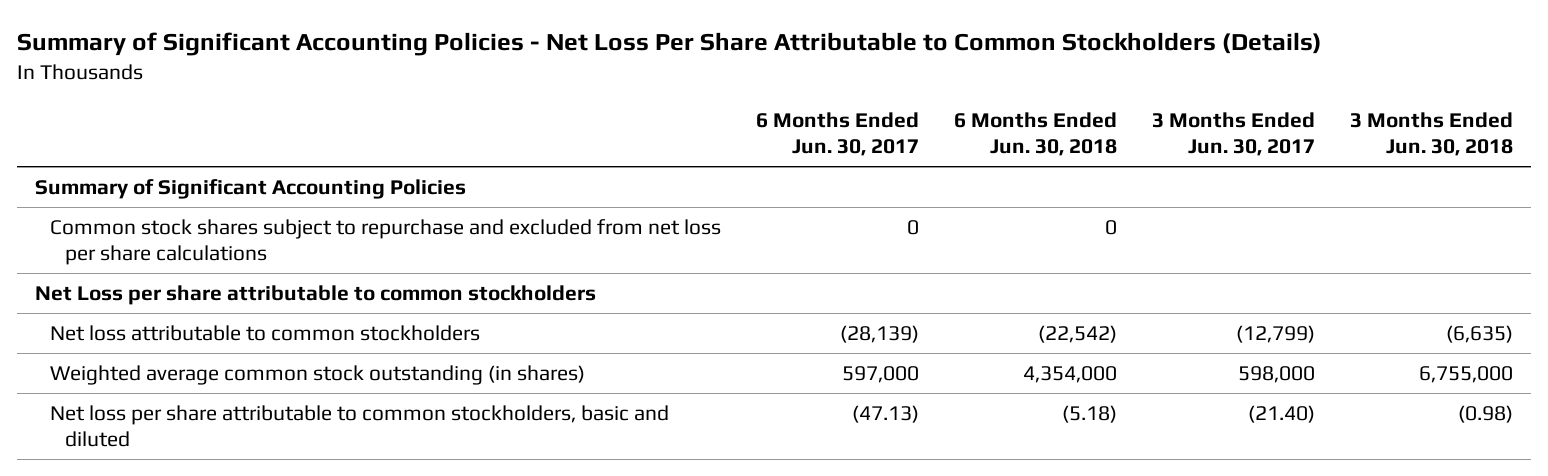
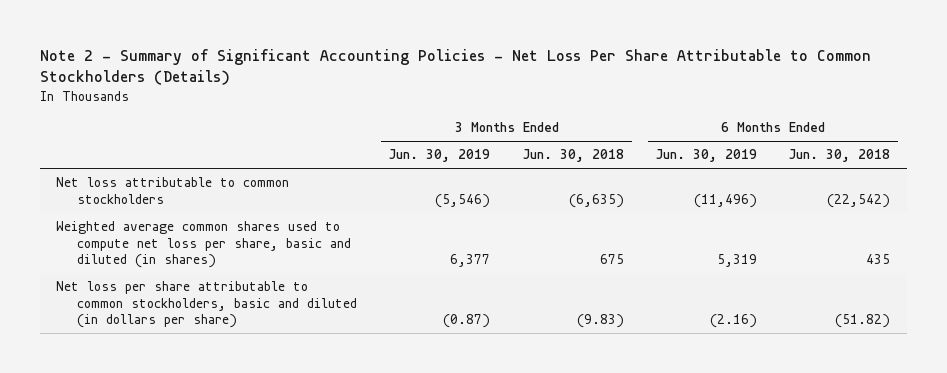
- Summary of Significant Accounting Policies - Net Loss Per Share Attributable to Common Stockholders (Details)
+ Note 2 - Summary of Significant Accounting Policies - Net Loss Per Share Attributable to Common Stockholders (Details)
- | 6 Months Ended Jun. 30, 2017 | 6 Months Ended Jun. 30, 2018 | 3 Months Ended Jun. 30, 2017 | 3 Months Ended Jun. 30, 2018
+ | 3 Months Ended Jun. 30, 2019 | 3 Months Ended Jun. 30, 2018 | 6 Months Ended Jun. 30, 2019 | 6 Months Ended Jun. 30, 2018
- Summary of Significant Accounting Policies
- Common stock shares subject to repurchase and excluded from net loss per share calculations | 0 | 0 | |
- Net Loss per share attributable to common stockholders
- Weighted average common stock outstanding (in shares) | 597,000 | 4,354,000 | 598,000 | 6,755,000
- Net loss per share attributable to common stockholders, basic and diluted | (47.13) | (5.18) | (21.40) | (0.98)
+ Weighted average common shares used to compute net loss per share, basic and diluted (in shares) | 6,377 | 675 | 5,319 | 435
+ Net loss per share attributable to common stockholders, basic and diluted (in dollars per share) | (0.87) | (9.83) | (2.16) | (51.82)

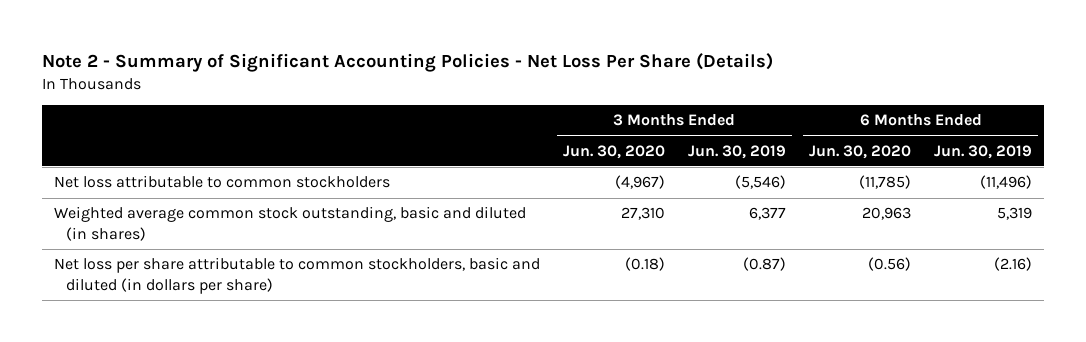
- Note 2 - Summary of Significant Accounting Policies - Net Loss Per Share Attributable to Common Stockholders (Details)
+ Note 2 - Summary of Significant Accounting Policies - Net Loss Per Share (Details)
- | 3 Months Ended Jun. 30, 2019 | 3 Months Ended Jun. 30, 2018 | 6 Months Ended Jun. 30, 2019 | 6 Months Ended Jun. 30, 2018
+ | 3 Months Ended Jun. 30, 2020 | 3 Months Ended Jun. 30, 2019 | 6 Months Ended Jun. 30, 2020 | 6 Months Ended Jun. 30, 2019
- Weighted average common shares used to compute net loss per share, basic and diluted (in shares) | 6,377 | 675 | 5,319 | 435
+ Weighted average common stock outstanding, basic and diluted (in shares) | 27,310 | 6,377 | 20,963 | 5,319

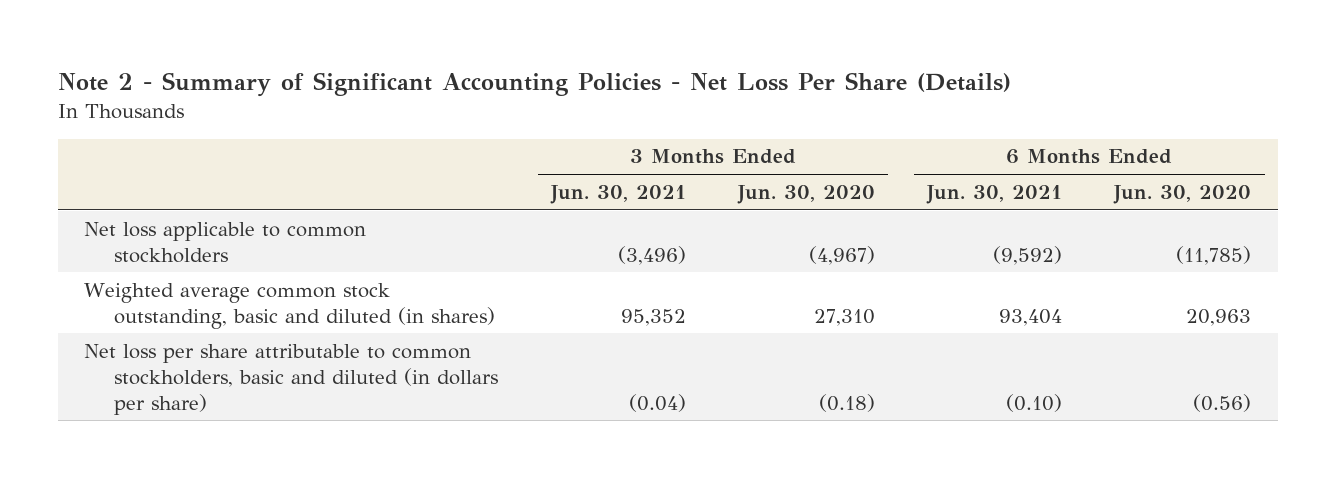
- | 3 Months Ended Jun. 30, 2020 | 3 Months Ended Jun. 30, 2019 | 6 Months Ended Jun. 30, 2020 | 6 Months Ended Jun. 30, 2019
+ | 3 Months Ended Jun. 30, 2021 | 3 Months Ended Jun. 30, 2020 | 6 Months Ended Jun. 30, 2021 | 6 Months Ended Jun. 30, 2020
- Net loss attributable to common stockholders | (4,967) | (5,546) | (11,785) | (11,496)
+ Net loss applicable to common stockholders | (3,496) | (4,967) | (9,592) | (11,785)

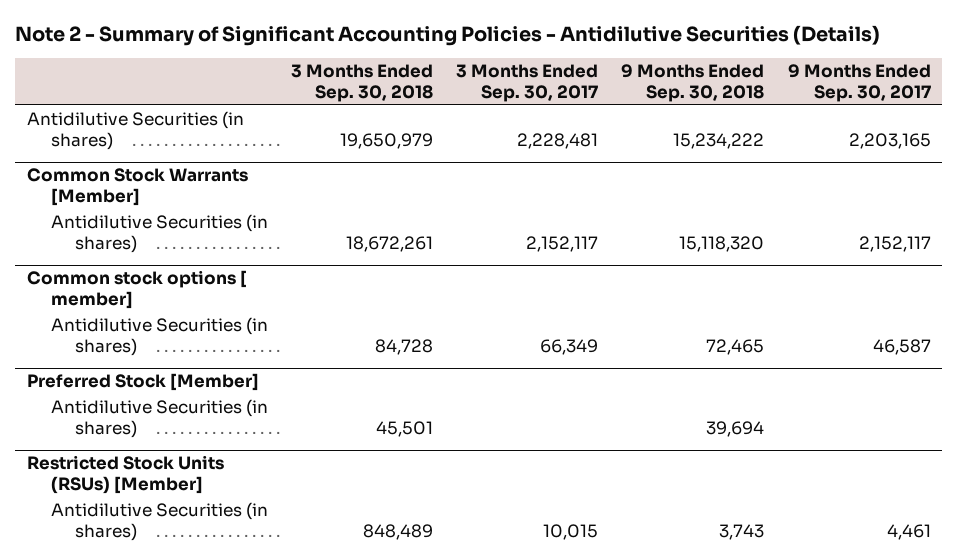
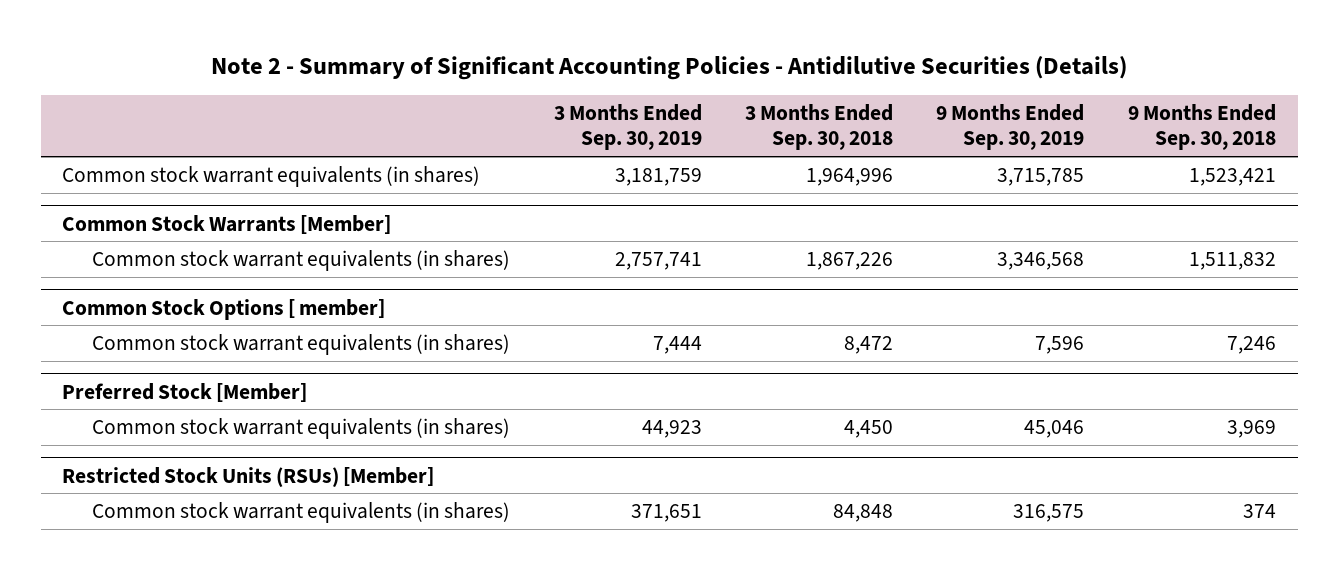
- | 3 Months Ended Sep. 30, 2018 | 3 Months Ended Sep. 30, 2017 | 9 Months Ended Sep. 30, 2018 | 9 Months Ended Sep. 30, 2017
+ | 3 Months Ended Sep. 30, 2019 | 3 Months Ended Sep. 30, 2018 | 9 Months Ended Sep. 30, 2019 | 9 Months Ended Sep. 30, 2018
- Antidilutive Securities (in shares) | 19,650,979 | 2,228,481 | 15,234,222 | 2,203,165
+ Common stock warrant equivalents (in shares) | 3,181,759 | 1,964,996 | 3,715,785 | 1,523,421
@ Common Stock Warrants [Member]
- Antidilutive Securities (in shares) | 18,672,261 | 2,152,117 | 15,118,320 | 2,152,117
- Common stock options [ member]
- Antidilutive Securities (in shares) | 84,728 | 66,349 | 72,465 | 46,587
@ Common Stock Warrants [Member]
+ Common stock warrant equivalents (in shares) | 2,757,741 | 1,867,226 | 3,346,568 | 1,511,832
+ Common Stock Options [ member]
+ Common stock warrant equivalents (in shares) | 7,444 | 8,472 | 7,596 | 7,246
@ Preferred Stock [Member]
- Antidilutive Securities (in shares) | 45,501 | | 39,694 |
+ Common stock warrant equivalents (in shares) | 44,923 | 4,450 | 45,046 | 3,969
@ Restricted Stock Units (RSUs) [Member]
- Antidilutive Securities (in shares) | 848,489 | 10,015 | 3,743 | 4,461
+ Common stock warrant equivalents (in shares) | 371,651 | 84,848 | 316,575 | 374

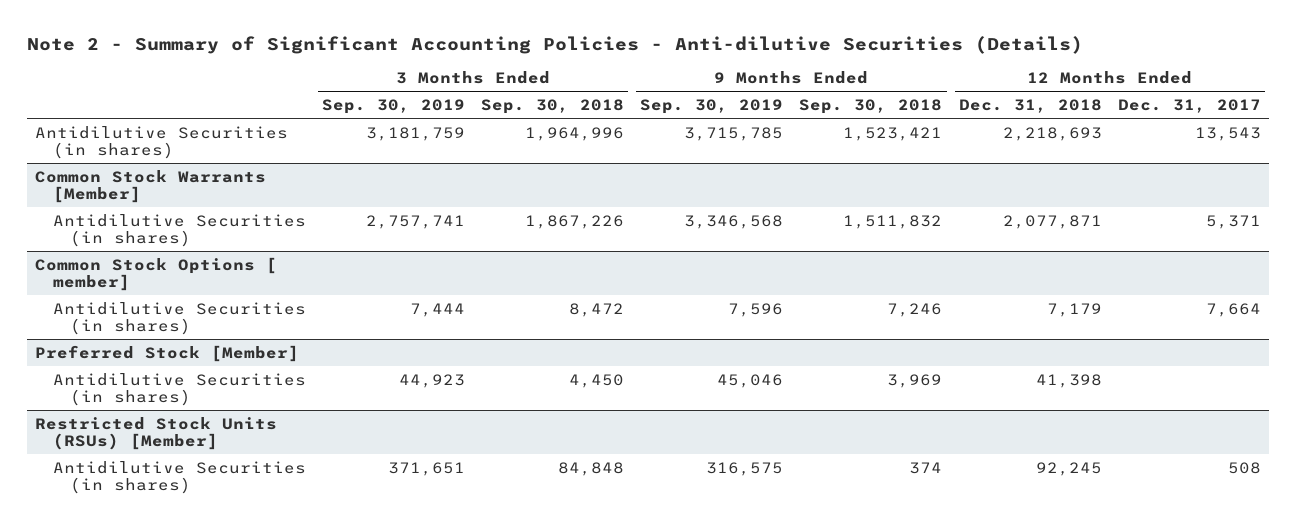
- Note 2 - Summary of Significant Accounting Policies - Antidilutive Securities (Details)
+ Note 2 - Summary of Significant Accounting Policies - Anti-dilutive Securities (Details)
- | 3 Months Ended Sep. 30, 2019 | 3 Months Ended Sep. 30, 2018 | 9 Months Ended Sep. 30, 2019 | 9 Months Ended Sep. 30, 2018
+ | 3 Months Ended Sep. 30, 2019 | 3 Months Ended Sep. 30, 2018 | 9 Months Ended Sep. 30, 2019 | 9 Months Ended Sep. 30, 2018 | 12 Months Ended Dec. 31, 2018 | 12 Months Ended Dec. 31, 2017
- Common stock warrant equivalents (in shares) | 3,181,759 | 1,964,996 | 3,715,785 | 1,523,421
+ Antidilutive Securities (in shares) | 3,181,759 | 1,964,996 | 3,715,785 | 1,523,421 | 2,218,693 | 13,543
@ Common Stock Warrants [Member]
- Common stock warrant equivalents (in shares) | 2,757,741 | 1,867,226 | 3,346,568 | 1,511,832
+ Antidilutive Securities (in shares) | 2,757,741 | 1,867,226 | 3,346,568 | 1,511,832 | 2,077,871 | 5,371
@ Common Stock Options [ member]
- Common stock warrant equivalents (in shares) | 7,444 | 8,472 | 7,596 | 7,246
+ Antidilutive Securities (in shares) | 7,444 | 8,472 | 7,596 | 7,246 | 7,179 | 7,664
@ Preferred Stock [Member]
- Common stock warrant equivalents (in shares) | 44,923 | 4,450 | 45,046 | 3,969
+ Antidilutive Securities (in shares) | 44,923 | 4,450 | 45,046 | 3,969 | 41,398 |
@ Restricted Stock Units (RSUs) [Member]
- Common stock warrant equivalents (in shares) | 371,651 | 84,848 | 316,575 | 374
+ Antidilutive Securities (in shares) | 371,651 | 84,848 | 316,575 | 374 | 92,245 | 508

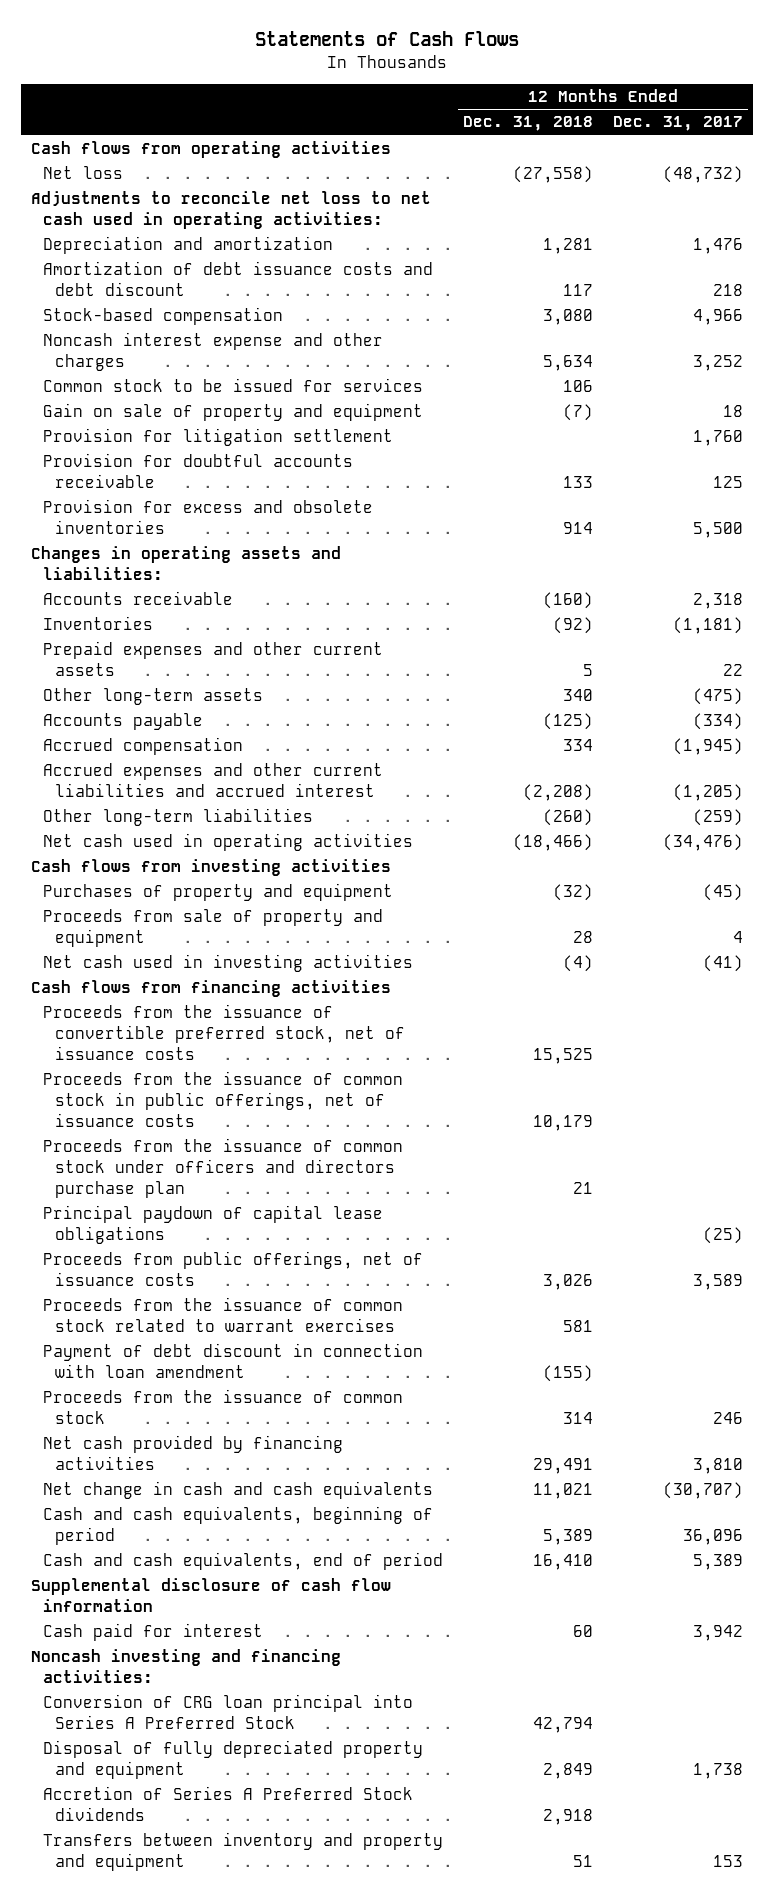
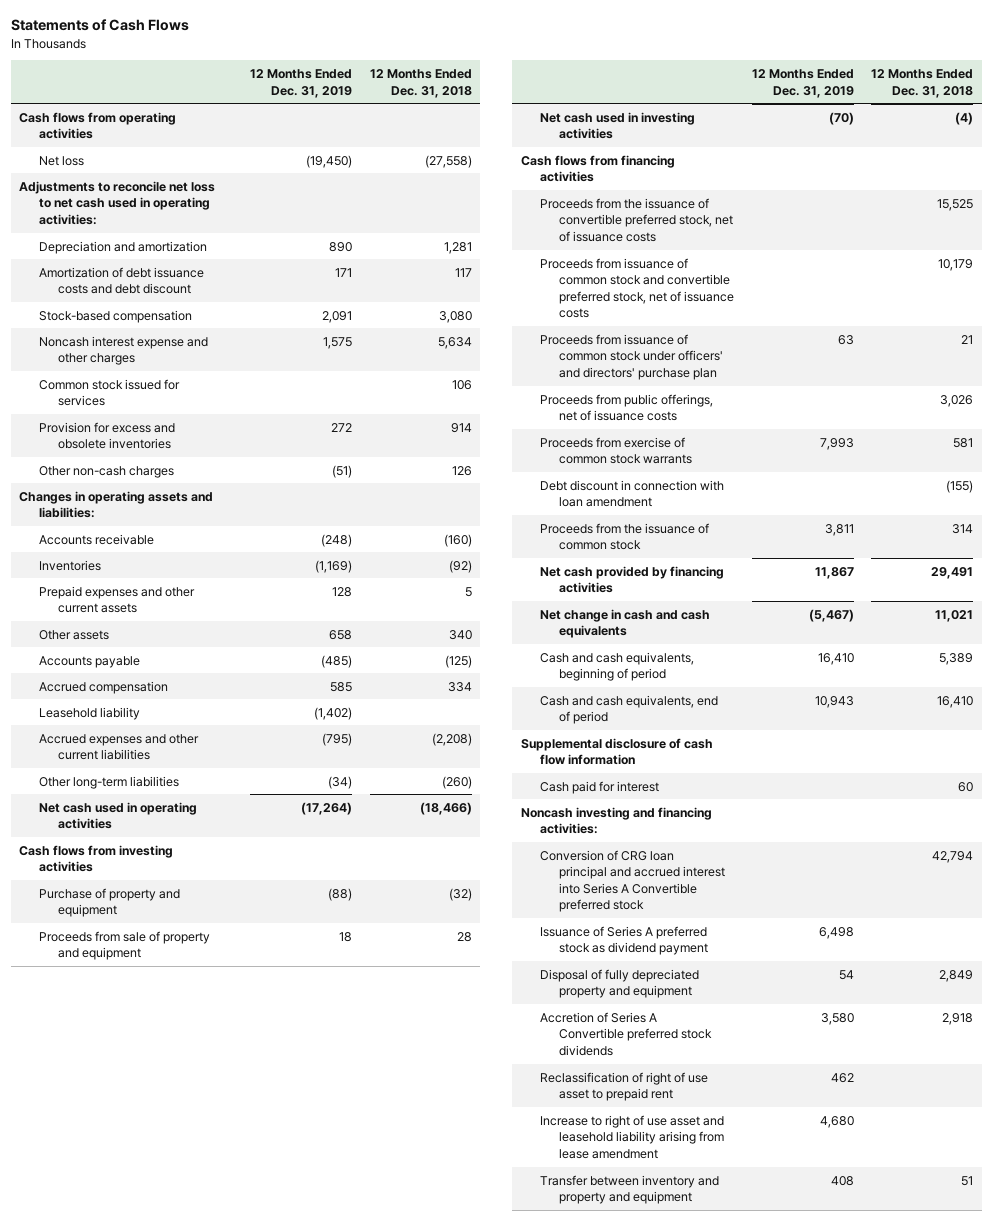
- | 12 Months Ended Dec. 31, 2018 | 12 Months Ended Dec. 31, 2017
+ | 12 Months Ended Dec. 31, 2019 | 12 Months Ended Dec. 31, 2018
- Common stock to be issued for services | 106 |
- Gain on sale of property and equipment | (7) | 18
- Provision for litigation settlement | | 1,760
- Provision for doubtful accounts receivable | 133 | 125
+ Common stock issued for services | | 106
+ Other non-cash charges | (51) | 126
- Other long-term assets | 340 | (475)
+ Other assets | 658 | 340
- Accrued expenses and other current liabilities and accrued interest | (2,208) | (1,205)
+ Leasehold liability | (1,402) |
+ Accrued expenses and other current liabilities | (795) | (2,208)
- Purchases of property and equipment | (32) | (45)
+ Purchase of property and equipment | (88) | (32)
- Proceeds from the issuance of common stock in public offerings, net of issuance costs | 10,179 |
- Proceeds from the issuance of common stock under officers and directors purchase plan | 21 |
- Principal paydown of capital lease obligations | | (25)
+ Proceeds from issuance of common stock and convertible preferred stock, net of issuance costs | | 10,179
+ Proceeds from issuance of common stock under officers' and directors' purchase plan | 63 | 21
- Proceeds from the issuance of common stock related to warrant exercises | 581 |
- Payment of debt discount in connection with loan amendment | (155) |
+ Proceeds from exercise of common stock warrants | 7,993 | 581
+ Debt discount in connection with loan amendment | | (155)
- Conversion of CRG loan principal into Series A Preferred Stock | 42,794 |
+ Conversion of CRG loan principal and accrued interest into Series A Convertible preferred stock | | 42,794
+ Issuance of Series A preferred stock as dividend payment | 6,498 |
- Accretion of Series A Preferred Stock dividends | 2,918 |
- Transfers between inventory and property and equipment | 51 | 153
+ Accretion of Series A Convertible preferred stock dividends | 3,580 | 2,918
+ Reclassification of right of use asset to prepaid rent | 462 |
+ Increase to right of use asset and leasehold liability arising from lease amendment | 4,680 |
+ Transfer between inventory and property and equipment | 408 | 51

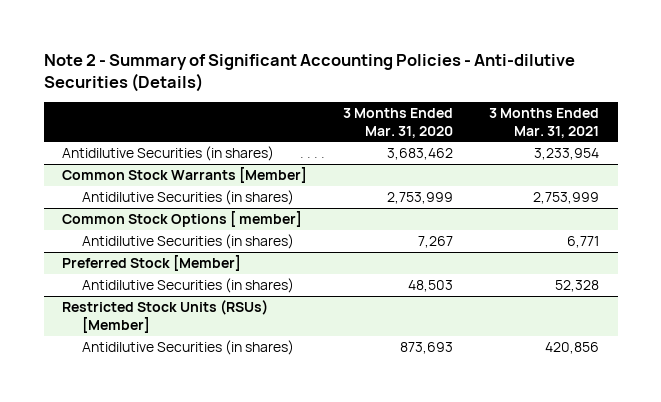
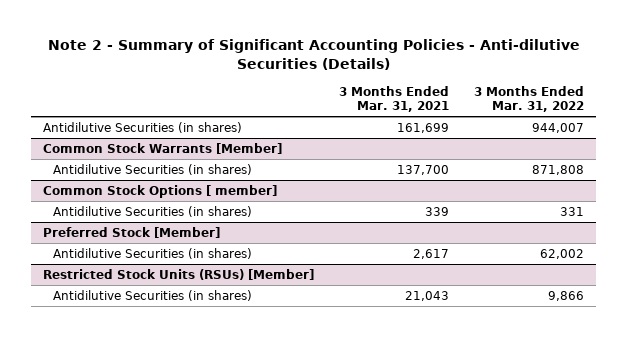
- | 3 Months Ended Mar. 31, 2020 | 3 Months Ended Mar. 31, 2021
+ | 3 Months Ended Mar. 31, 2021 | 3 Months Ended Mar. 31, 2022
- Antidilutive Securities (in shares) | 3,683,462 | 3,233,954
+ Antidilutive Securities (in shares) | 161,699 | 944,007
@ Common Stock Warrants [Member]
- Antidilutive Securities (in shares) | 2,753,999 | 2,753,999
+ Antidilutive Securities (in shares) | 137,700 | 871,808
@ Common Stock Options [ member]
- Antidilutive Securities (in shares) | 7,267 | 6,771
+ Antidilutive Securities (in shares) | 339 | 331
@ Preferred Stock [Member]
- Antidilutive Securities (in shares) | 48,503 | 52,328
+ Antidilutive Securities (in shares) | 2,617 | 62,002
@ Restricted Stock Units (RSUs) [Member]
- Antidilutive Securities (in shares) | 873,693 | 420,856
+ Antidilutive Securities (in shares) | 21,043 | 9,866

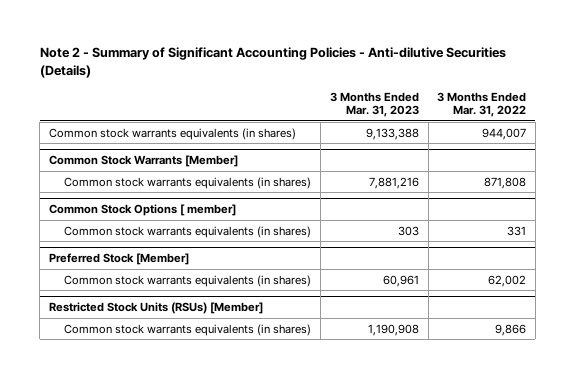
- | 3 Months Ended Mar. 31, 2021 | 3 Months Ended Mar. 31, 2022
+ | 3 Months Ended Mar. 31, 2023 | 3 Months Ended Mar. 31, 2022
- Antidilutive Securities (in shares) | 161,699 | 944,007
+ Common stock warrants equivalents (in shares) | 9,133,388 | 944,007
@ Common Stock Warrants [Member]
- Antidilutive Securities (in shares) | 137,700 | 871,808
+ Common stock warrants equivalents (in shares) | 7,881,216 | 871,808
@ Common Stock Options [ member]
- Antidilutive Securities (in shares) | 339 | 331
+ Common stock warrants equivalents (in shares) | 303 | 331
@ Preferred Stock [Member]
- Antidilutive Securities (in shares) | 2,617 | 62,002
+ Common stock warrants equivalents (in shares) | 60,961 | 62,002
@ Restricted Stock Units (RSUs) [Member]
- Antidilutive Securities (in shares) | 21,043 | 9,866
+ Common stock warrants equivalents (in shares) | 1,190,908 | 9,866

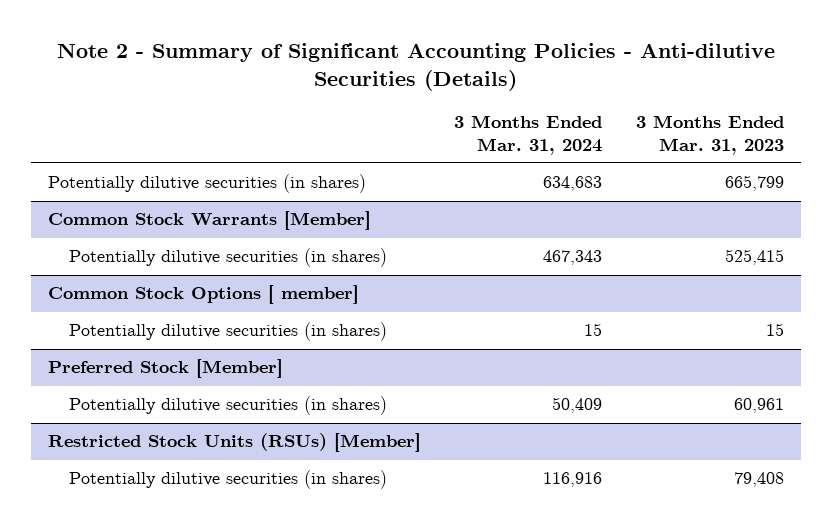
- | 3 Months Ended Mar. 31, 2023 | 3 Months Ended Mar. 31, 2022
+ | 3 Months Ended Mar. 31, 2024 | 3 Months Ended Mar. 31, 2023
- Common stock warrants equivalents (in shares) | 9,133,388 | 944,007
+ Potentially dilutive securities (in shares) | 634,683 | 665,799
@ Common Stock Warrants [Member]
- Common stock warrants equivalents (in shares) | 7,881,216 | 871,808
+ Potentially dilutive securities (in shares) | 467,343 | 525,415
@ Common Stock Options [ member]
- Common stock warrants equivalents (in shares) | 303 | 331
+ Potentially dilutive securities (in shares) | 15 | 15
@ Preferred Stock [Member]
- Common stock warrants equivalents (in shares) | 60,961 | 62,002
+ Potentially dilutive securities (in shares) | 50,409 | 60,961
@ Restricted Stock Units (RSUs) [Member]
- Common stock warrants equivalents (in shares) | 1,190,908 | 9,866
+ Potentially dilutive securities (in shares) | 116,916 | 79,408

